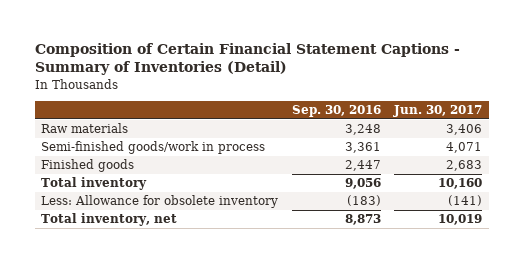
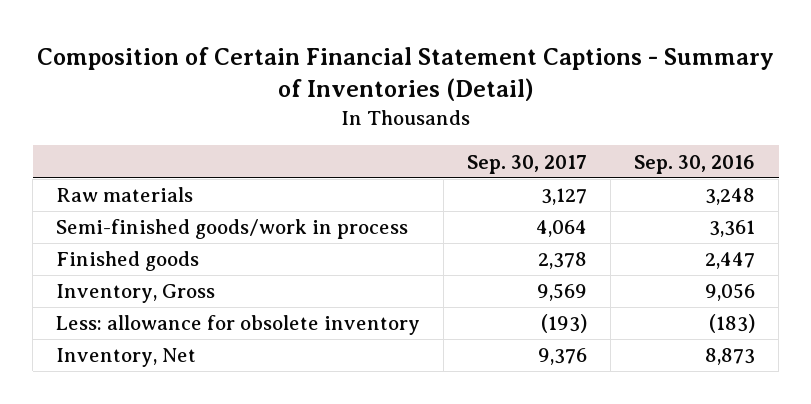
- | Sep. 30, 2016 | Jun. 30, 2017
+ | Sep. 30, 2017 | Sep. 30, 2016
- Total inventory | 9,056 | 10,160
- Less: Allowance for obsolete inventory | (183) | (141)
- Total inventory, net | 8,873 | 10,019
+ Inventory, Gross | 9,569 | 9,056
+ Less: allowance for obsolete inventory | (193) | (183)
+ Inventory, Net | 9,376 | 8,873

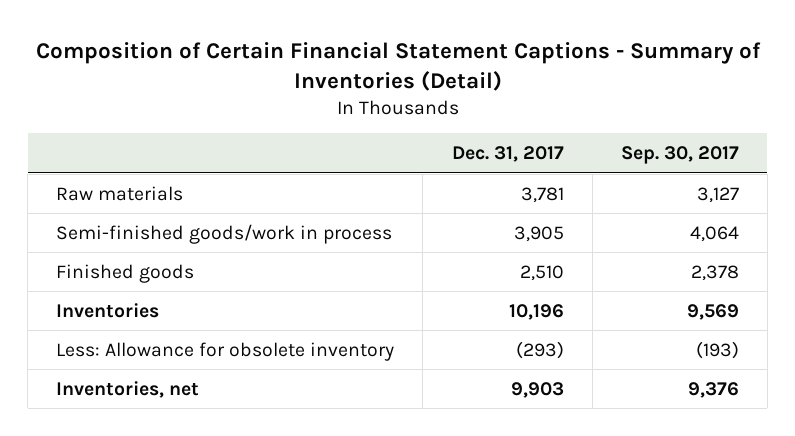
- | Sep. 30, 2017 | Sep. 30, 2016
+ | Dec. 31, 2017 | Sep. 30, 2017
- Inventory, Gross | 9,569 | 9,056
- Less: allowance for obsolete inventory | (193) | (183)
- Inventory, Net | 9,376 | 8,873
+ Inventories | 10,196 | 9,569
+ Less: Allowance for obsolete inventory | (293) | (193)
+ Inventories, net | 9,903 | 9,376

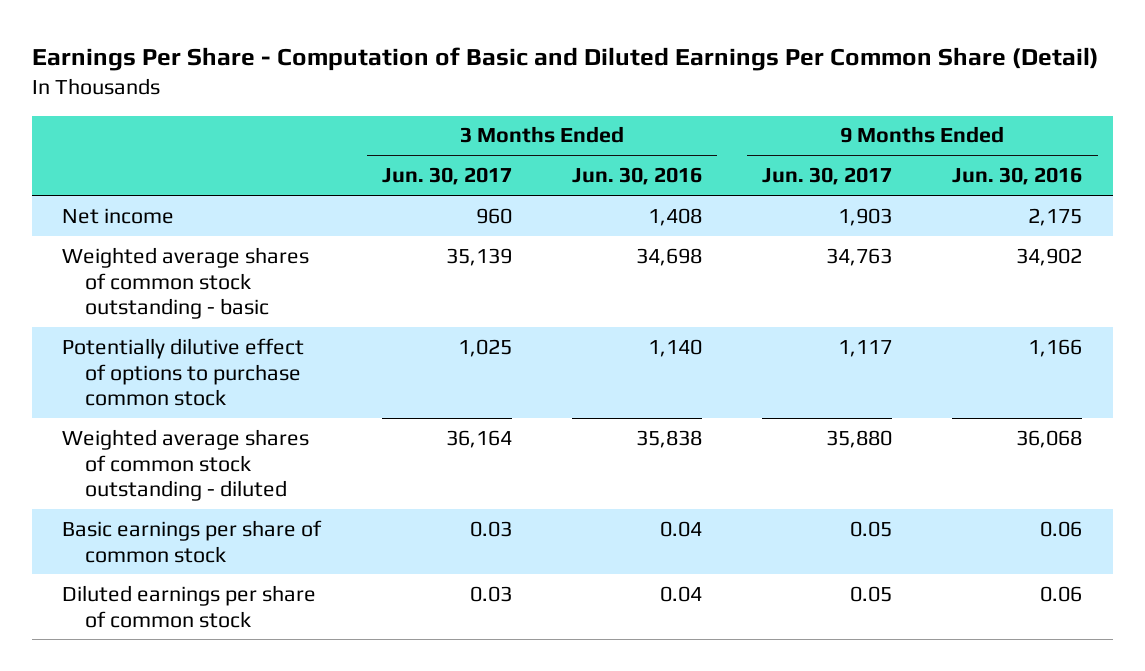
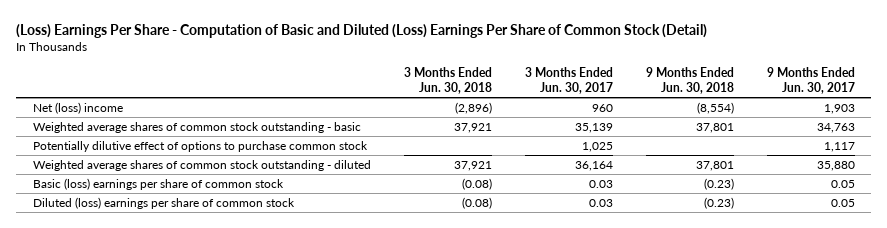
- Earnings Per Share - Computation of Basic and Diluted Earnings Per Common Share (Detail)
+ (Loss) Earnings Per Share - Computation of Basic and Diluted (Loss) Earnings Per Share of Common Stock (Detail)
- | 3 Months Ended Jun. 30, 2017 | 3 Months Ended Jun. 30, 2016 | 9 Months Ended Jun. 30, 2017 | 9 Months Ended Jun. 30, 2016
+ | 3 Months Ended Jun. 30, 2018 | 3 Months Ended Jun. 30, 2017 | 9 Months Ended Jun. 30, 2018 | 9 Months Ended Jun. 30, 2017
- Net income | 960 | 1,408 | 1,903 | 2,175
+ Net (loss) income | (2,896) | 960 | (8,554) | 1,903
- Basic earnings per share of common stock | 0.03 | 0.04 | 0.05 | 0.06
- Diluted earnings per share of common stock | 0.03 | 0.04 | 0.05 | 0.06
+ Basic (loss) earnings per share of common stock | (0.08) | 0.03 | (0.23) | 0.05
+ Diluted (loss) earnings per share of common stock | (0.08) | 0.03 | (0.23) | 0.05

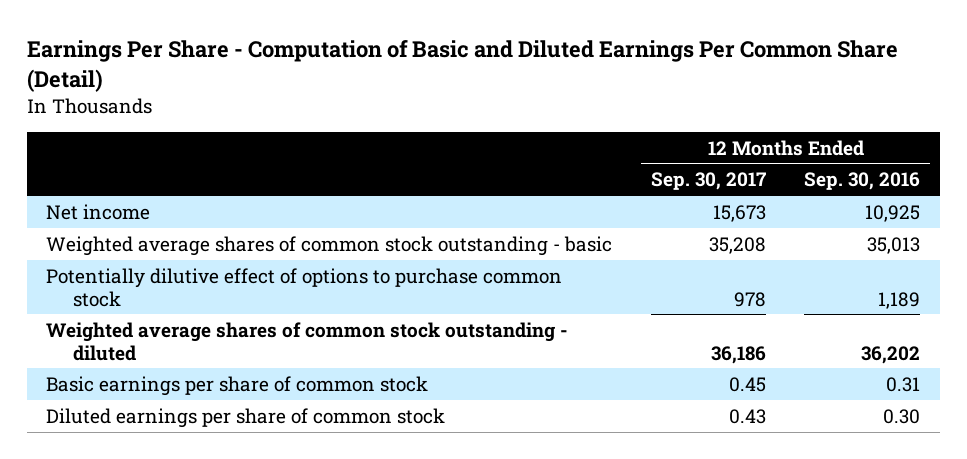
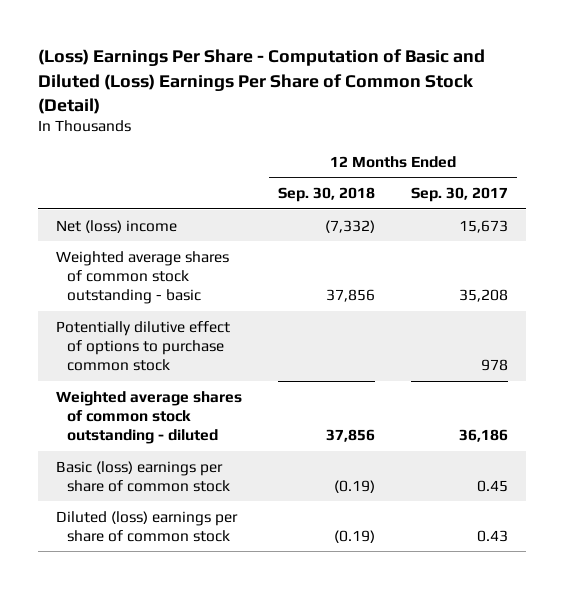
- Earnings Per Share - Computation of Basic and Diluted Earnings Per Common Share (Detail)
+ (Loss) Earnings Per Share - Computation of Basic and Diluted (Loss) Earnings Per Share of Common Stock (Detail)
- | 12 Months Ended Sep. 30, 2017 | 12 Months Ended Sep. 30, 2016
+ | 12 Months Ended Sep. 30, 2018 | 12 Months Ended Sep. 30, 2017
- Net income | 15,673 | 10,925
+ Net (loss) income | (7,332) | 15,673
- Basic earnings per share of common stock | 0.45 | 0.31
- Diluted earnings per share of common stock | 0.43 | 0.30
+ Basic (loss) earnings per share of common stock | (0.19) | 0.45
+ Diluted (loss) earnings per share of common stock | (0.19) | 0.43

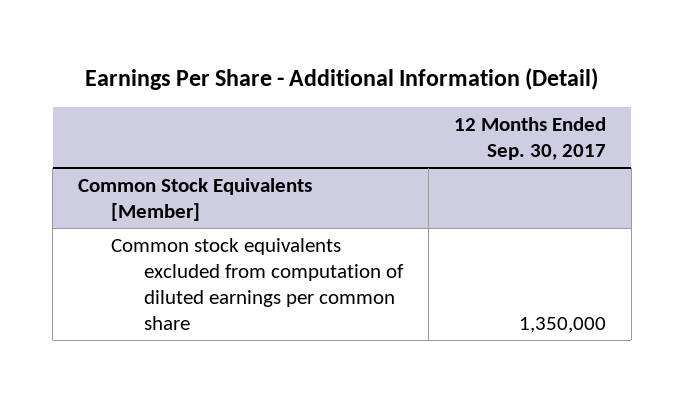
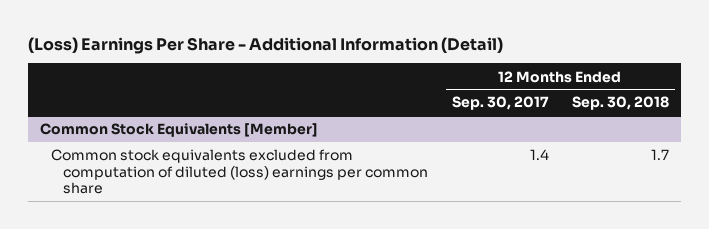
- Earnings Per Share - Additional Information (Detail)
+ (Loss) Earnings Per Share - Additional Information (Detail)
- | 12 Months Ended Sep. 30, 2017
+ | 12 Months Ended Sep. 30, 2017 | 12 Months Ended Sep. 30, 2018
@ Common Stock Equivalents [Member]
- Common stock equivalents excluded from computation of diluted earnings per common share | 1,350,000
+ Common stock equivalents excluded from computation of diluted (loss) earnings per common share | 1.4 | 1.7

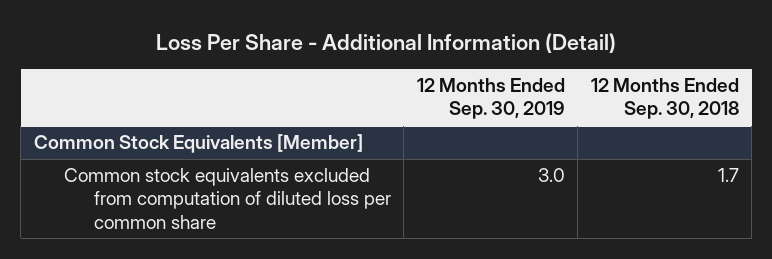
- (Loss) Earnings Per Share - Additional Information (Detail)
+ Loss Per Share - Additional Information (Detail)
- | 12 Months Ended Sep. 30, 2017 | 12 Months Ended Sep. 30, 2018
+ | 12 Months Ended Sep. 30, 2019 | 12 Months Ended Sep. 30, 2018
@ Common Stock Equivalents [Member]
- Common stock equivalents excluded from computation of diluted (loss) earnings per common share | 1.4 | 1.7
+ Common stock equivalents excluded from computation of diluted loss per common share | 3.0 | 1.7

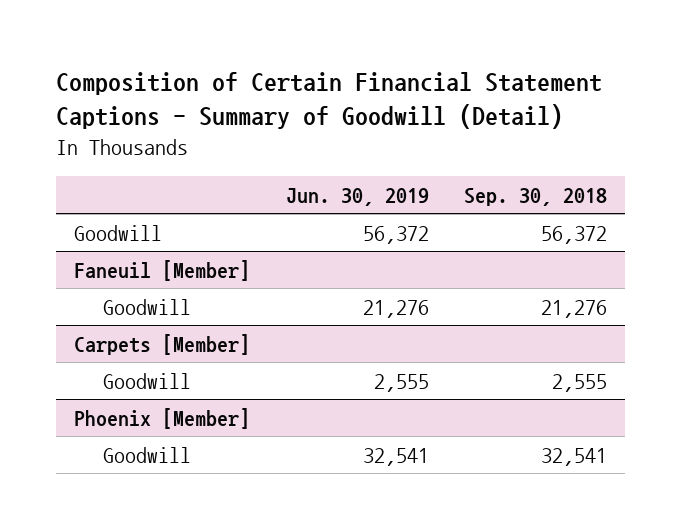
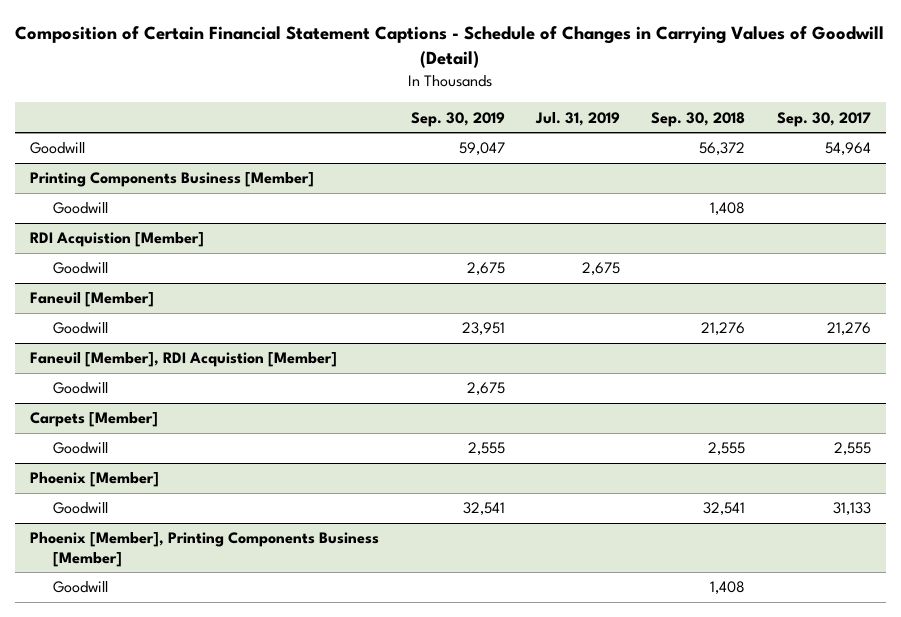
- Composition of Certain Financial Statement Captions - Summary of Goodwill (Detail)
+ Composition of Certain Financial Statement Captions - Schedule of Changes in Carrying Values of Goodwill (Detail)
- | Jun. 30, 2019 | Sep. 30, 2018
+ | Sep. 30, 2019 | Jul. 31, 2019 | Sep. 30, 2018 | Sep. 30, 2017
+ Printing Components Business [Member]
+ Goodwill | | | 1,408 |
+ RDI Acquistion [Member]
+ Goodwill | 2,675 | 2,675 | |
+ Faneuil [Member], RDI Acquistion [Member]
+ Goodwill | 2,675 | | |
+ Phoenix [Member], Printing Components Business [Member]
+ Goodwill | | | 1,408 |

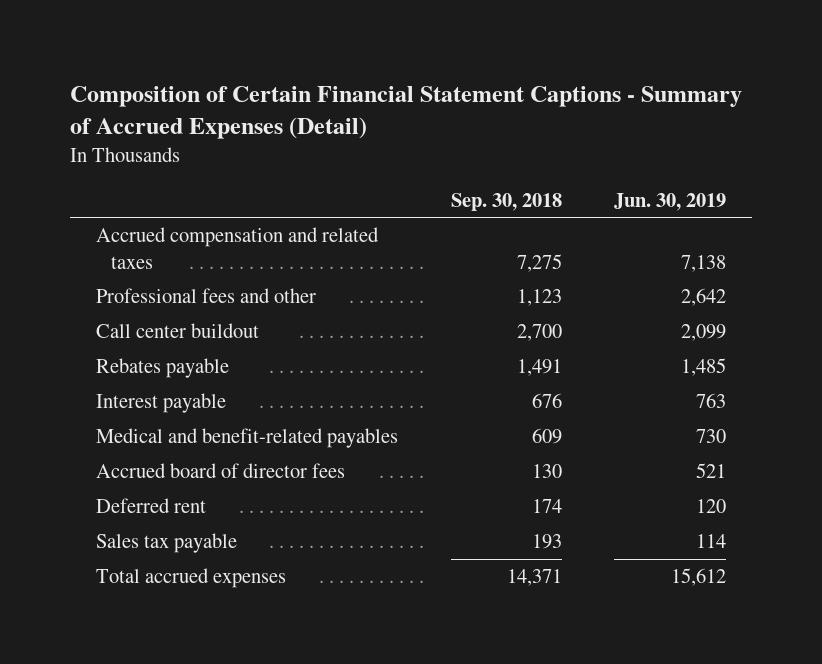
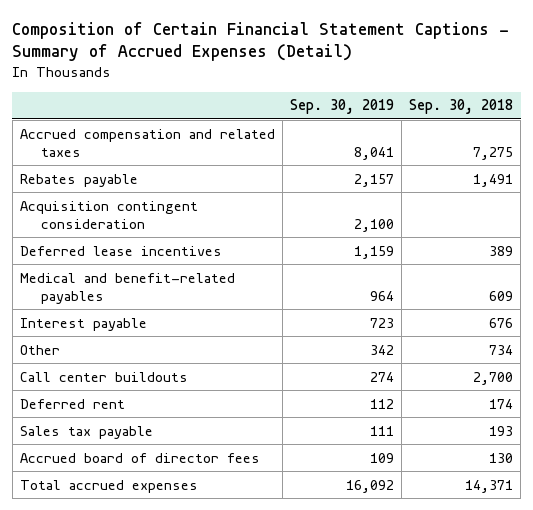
- | Sep. 30, 2018 | Jun. 30, 2019
+ | Sep. 30, 2019 | Sep. 30, 2018
- Professional fees and other | 1,123 | 2,642
- Call center buildout | 2,700 | 2,099
+ Acquisition contingent consideration | 2,100 |
+ Deferred lease incentives | 1,159 | 389
moved down: Interest payable | 723 | 676
+ Other | 342 | 734
+ Call center buildouts | 274 | 2,700
moved down: Accrued board of director fees | 109 | 130

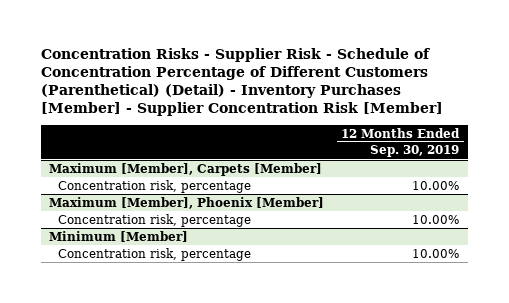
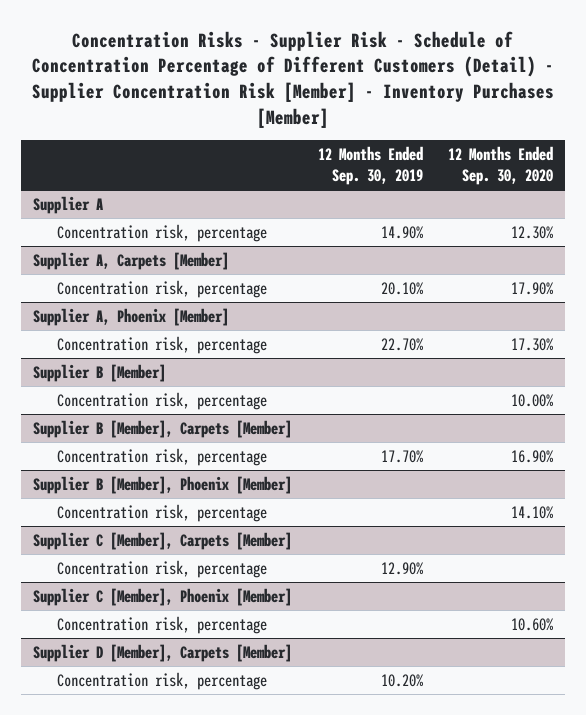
- Concentration Risks - Supplier Risk - Schedule of Concentration Percentage of Different Customers (Parenthetical) (Detail) - Inventory Purchases [Member] - Supplier Concentration Risk [Member]
+ Concentration Risks - Supplier Risk - Schedule of Concentration Percentage of Different Customers (Detail) - Supplier Concentration Risk [Member] - Inventory Purchases [Member]
- | 12 Months Ended Sep. 30, 2019
+ | 12 Months Ended Sep. 30, 2019 | 12 Months Ended Sep. 30, 2020
- Maximum [Member], Carpets [Member]
- Concentration risk, percentage | 10.00%
- Maximum [Member], Phoenix [Member]
- Concentration risk, percentage | 10.00%
- Minimum [Member]
- Concentration risk, percentage | 10.00%
+ Supplier A
+ Concentration risk, percentage | 14.90% | 12.30%
+ Supplier A, Carpets [Member]
+ Concentration risk, percentage | 20.10% | 17.90%
+ Supplier A, Phoenix [Member]
+ Concentration risk, percentage | 22.70% | 17.30%
+ Supplier B [Member]
+ Concentration risk, percentage | | 10.00%
+ Supplier B [Member], Carpets [Member]
+ Concentration risk, percentage | 17.70% | 16.90%
+ Supplier B [Member], Phoenix [Member]
+ Concentration risk, percentage | | 14.10%
+ Supplier C [Member], Carpets [Member]
+ Concentration risk, percentage | 12.90% |
+ Supplier C [Member], Phoenix [Member]
+ Concentration risk, percentage | | 10.60%
+ Supplier D [Member], Carpets [Member]
+ Concentration risk, percentage | 10.20% |

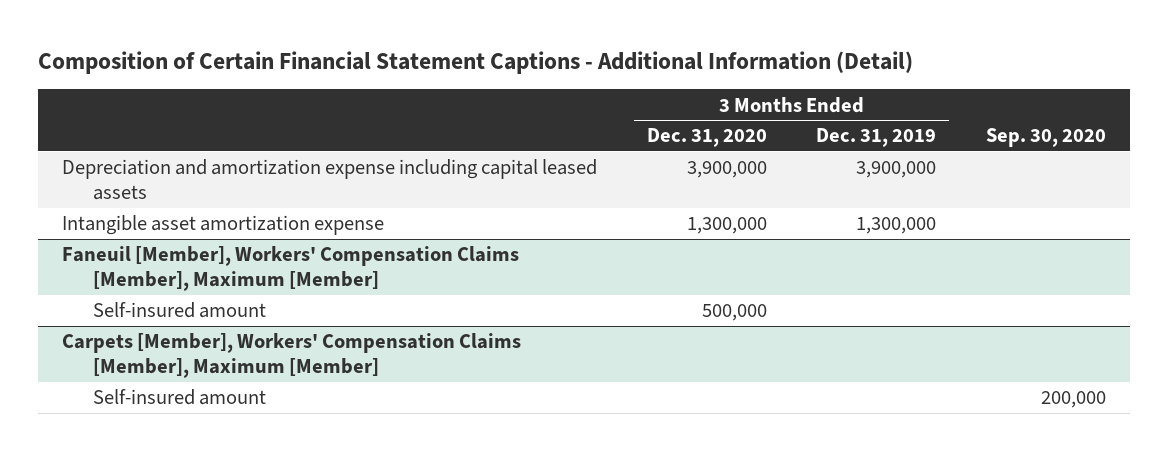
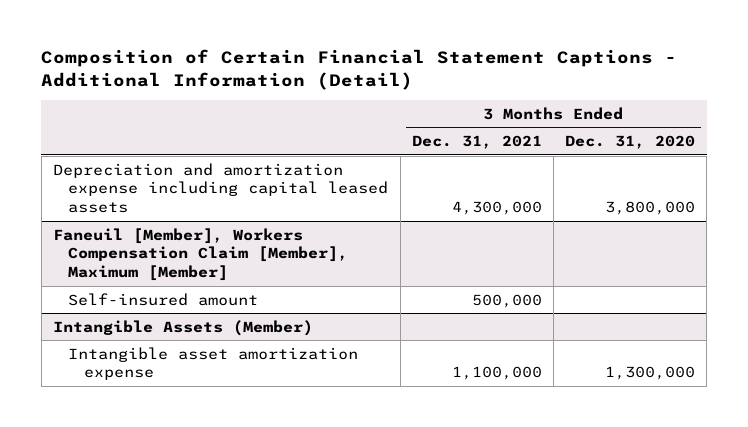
- | 3 Months Ended Dec. 31, 2020 | 3 Months Ended Dec. 31, 2019 | Sep. 30, 2020
+ | 3 Months Ended Dec. 31, 2021 | 3 Months Ended Dec. 31, 2020
- Depreciation and amortization expense including capital leased assets | 3,900,000 | 3,900,000 |
- Intangible asset amortization expense | 1,300,000 | 1,300,000 |
- Faneuil [Member], Workers' Compensation Claims [Member], Maximum [Member]
- Self-insured amount | 500,000 | |
- Carpets [Member], Workers' Compensation Claims [Member], Maximum [Member]
+ Depreciation and amortization expense including capital leased assets | 4,300,000 | 3,800,000
+ Faneuil [Member], Workers Compensation Claim [Member], Maximum [Member]
+ Intangible Assets (Member)
+ Intangible asset amortization expense | 1,100,000 | 1,300,000

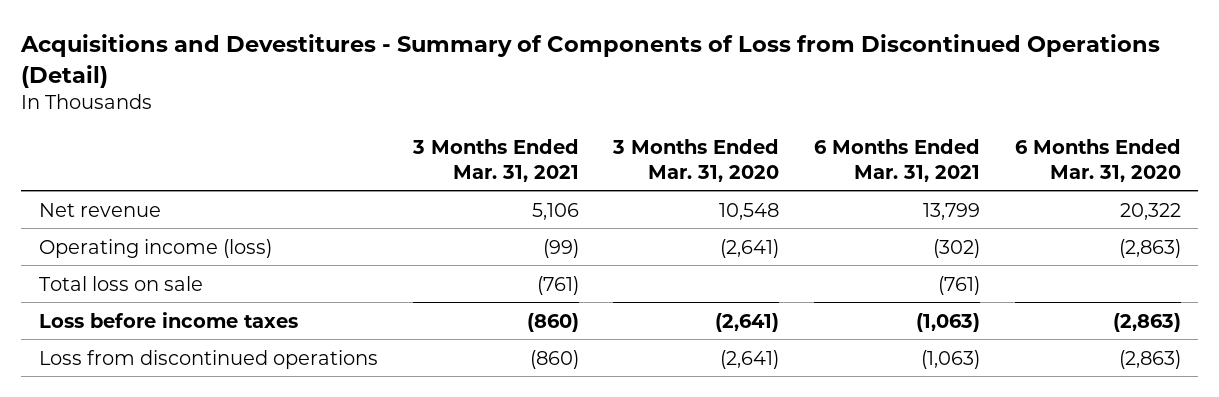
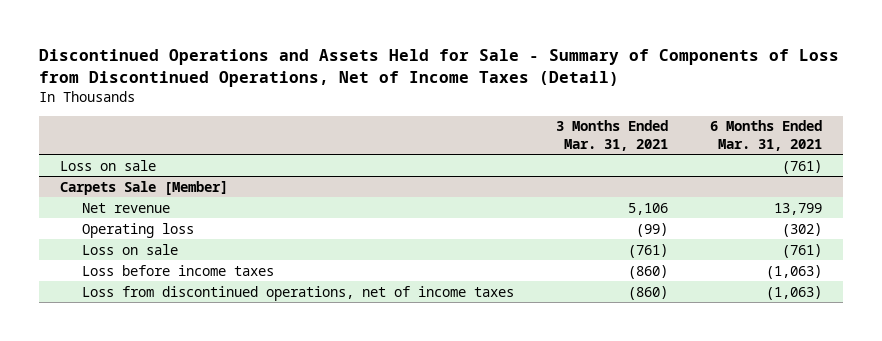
- Acquisitions and Devestitures - Summary of Components of Loss from Discontinued Operations (Detail)
+ Discontinued Operations and Assets Held for Sale - Summary of Components of Loss from Discontinued Operations, Net of Income Taxes (Detail)
- | 3 Months Ended Mar. 31, 2021 | 3 Months Ended Mar. 31, 2020 | 6 Months Ended Mar. 31, 2021 | 6 Months Ended Mar. 31, 2020
+ | 3 Months Ended Mar. 31, 2021 | 6 Months Ended Mar. 31, 2021
+ Loss on sale | | (761)
+ Carpets Sale [Member]
- Operating income (loss) | (99) | (2,641) | (302) | (2,863)
- Total loss on sale | (761) | | (761) |
+ Operating loss | (99) | (302)
+ Loss on sale | (761) | (761)
- Loss from discontinued operations | (860) | (2,641) | (1,063) | (2,863)
+ Loss from discontinued operations, net of income taxes | (860) | (1,063)

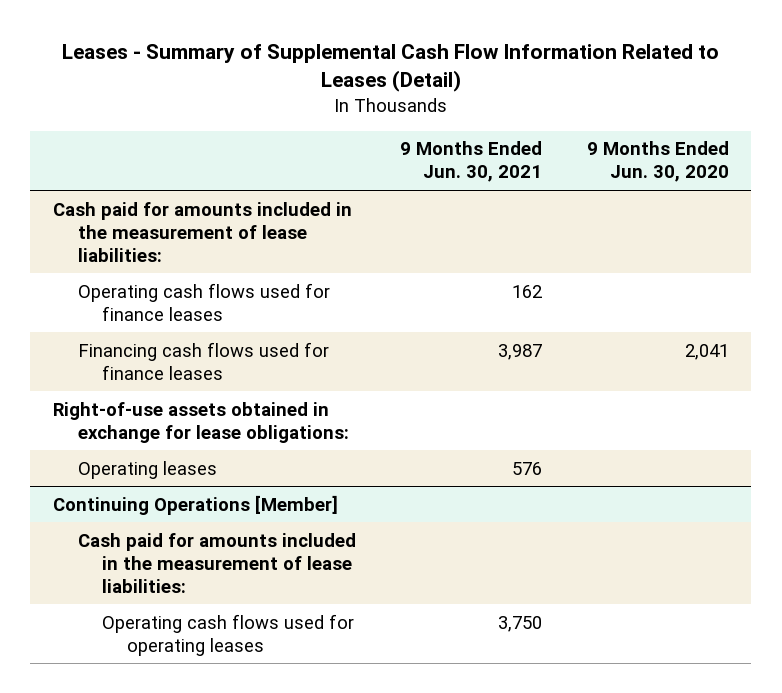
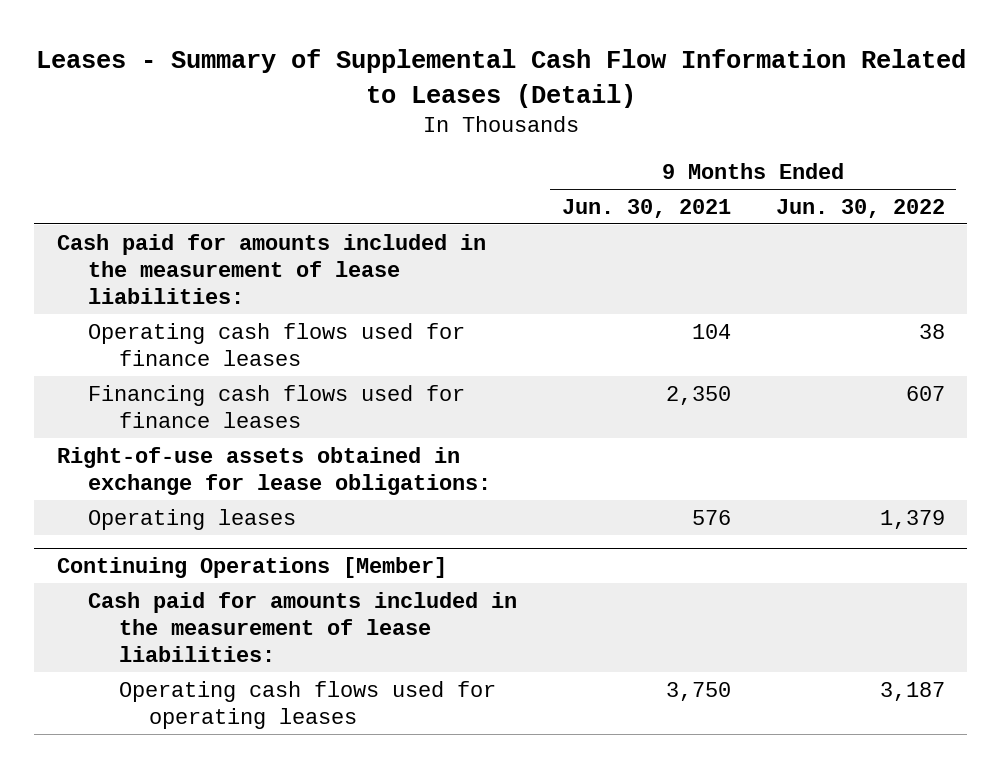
- | 9 Months Ended Jun. 30, 2021 | 9 Months Ended Jun. 30, 2020
+ | 9 Months Ended Jun. 30, 2021 | 9 Months Ended Jun. 30, 2022
- Operating cash flows used for finance leases | 162 |
- Financing cash flows used for finance leases | 3,987 | 2,041
+ Operating cash flows used for finance leases | 104 | 38
+ Financing cash flows used for finance leases | 2,350 | 607

